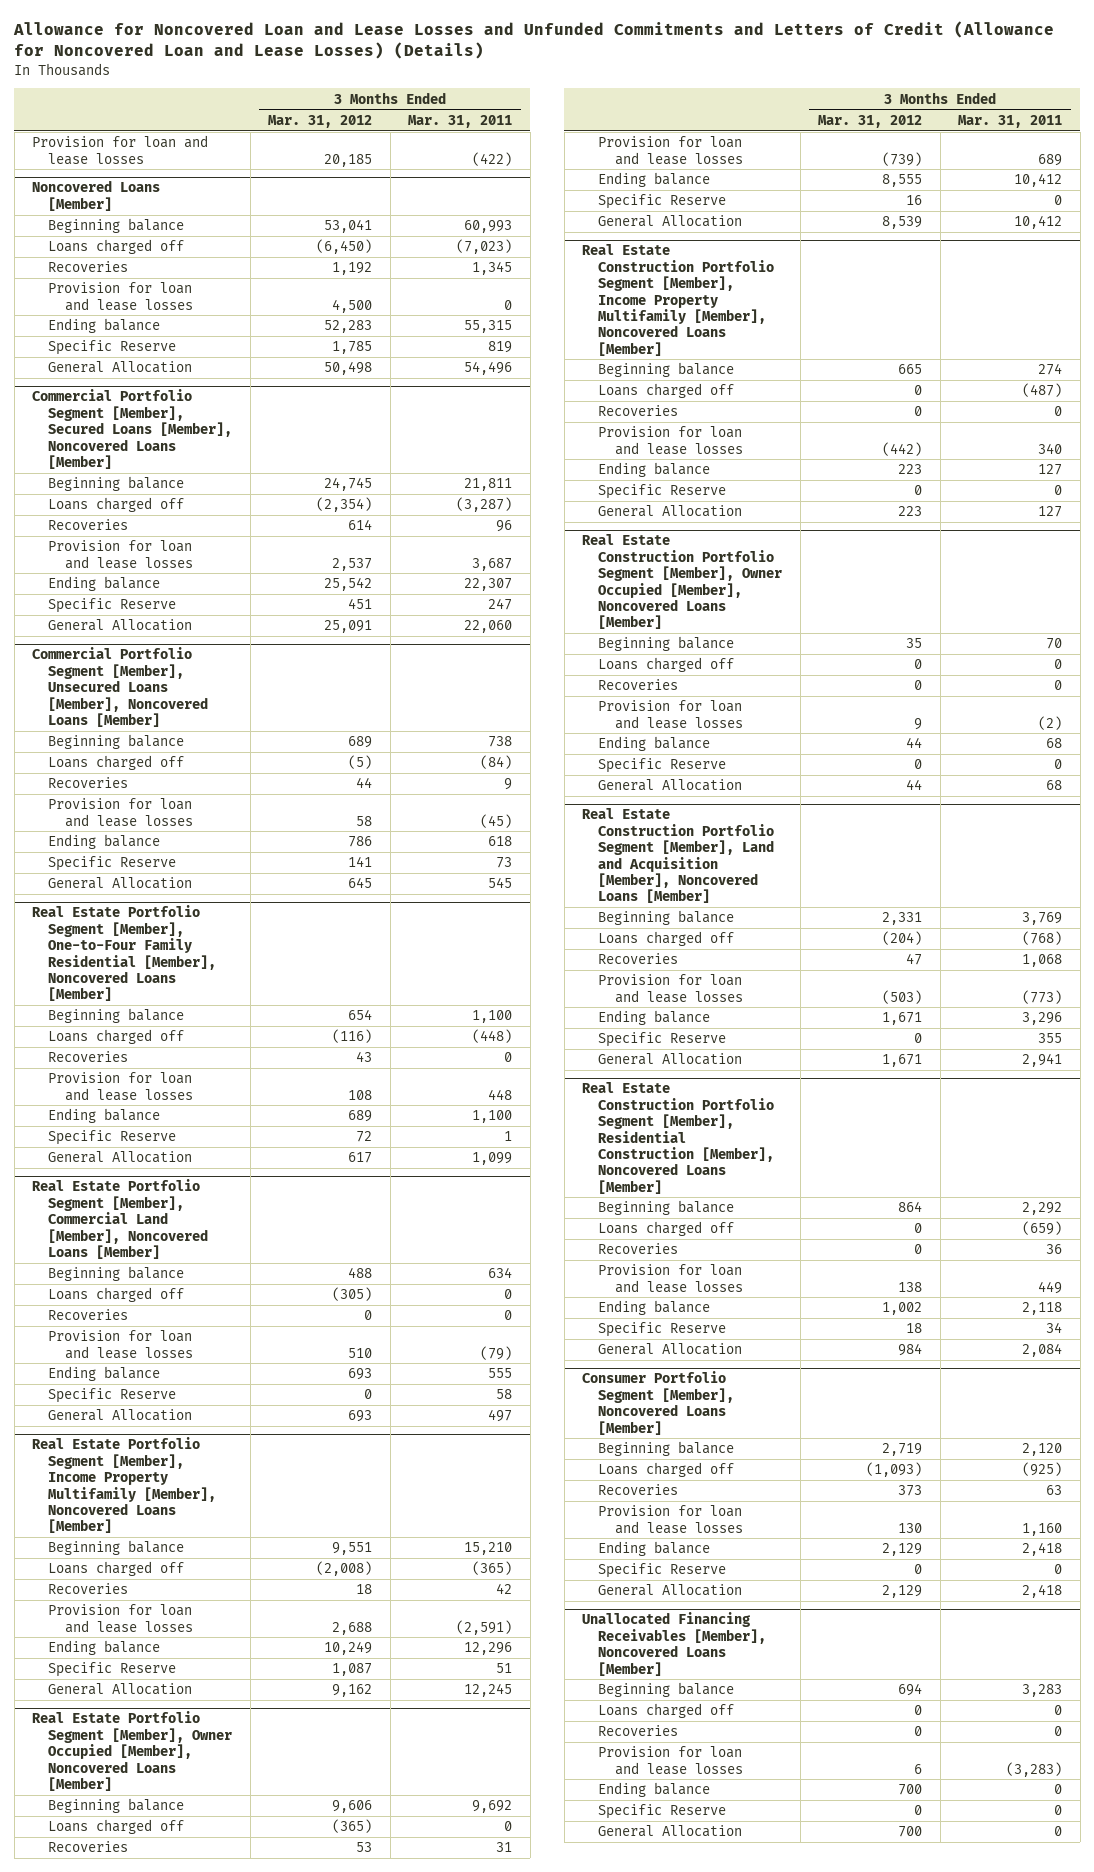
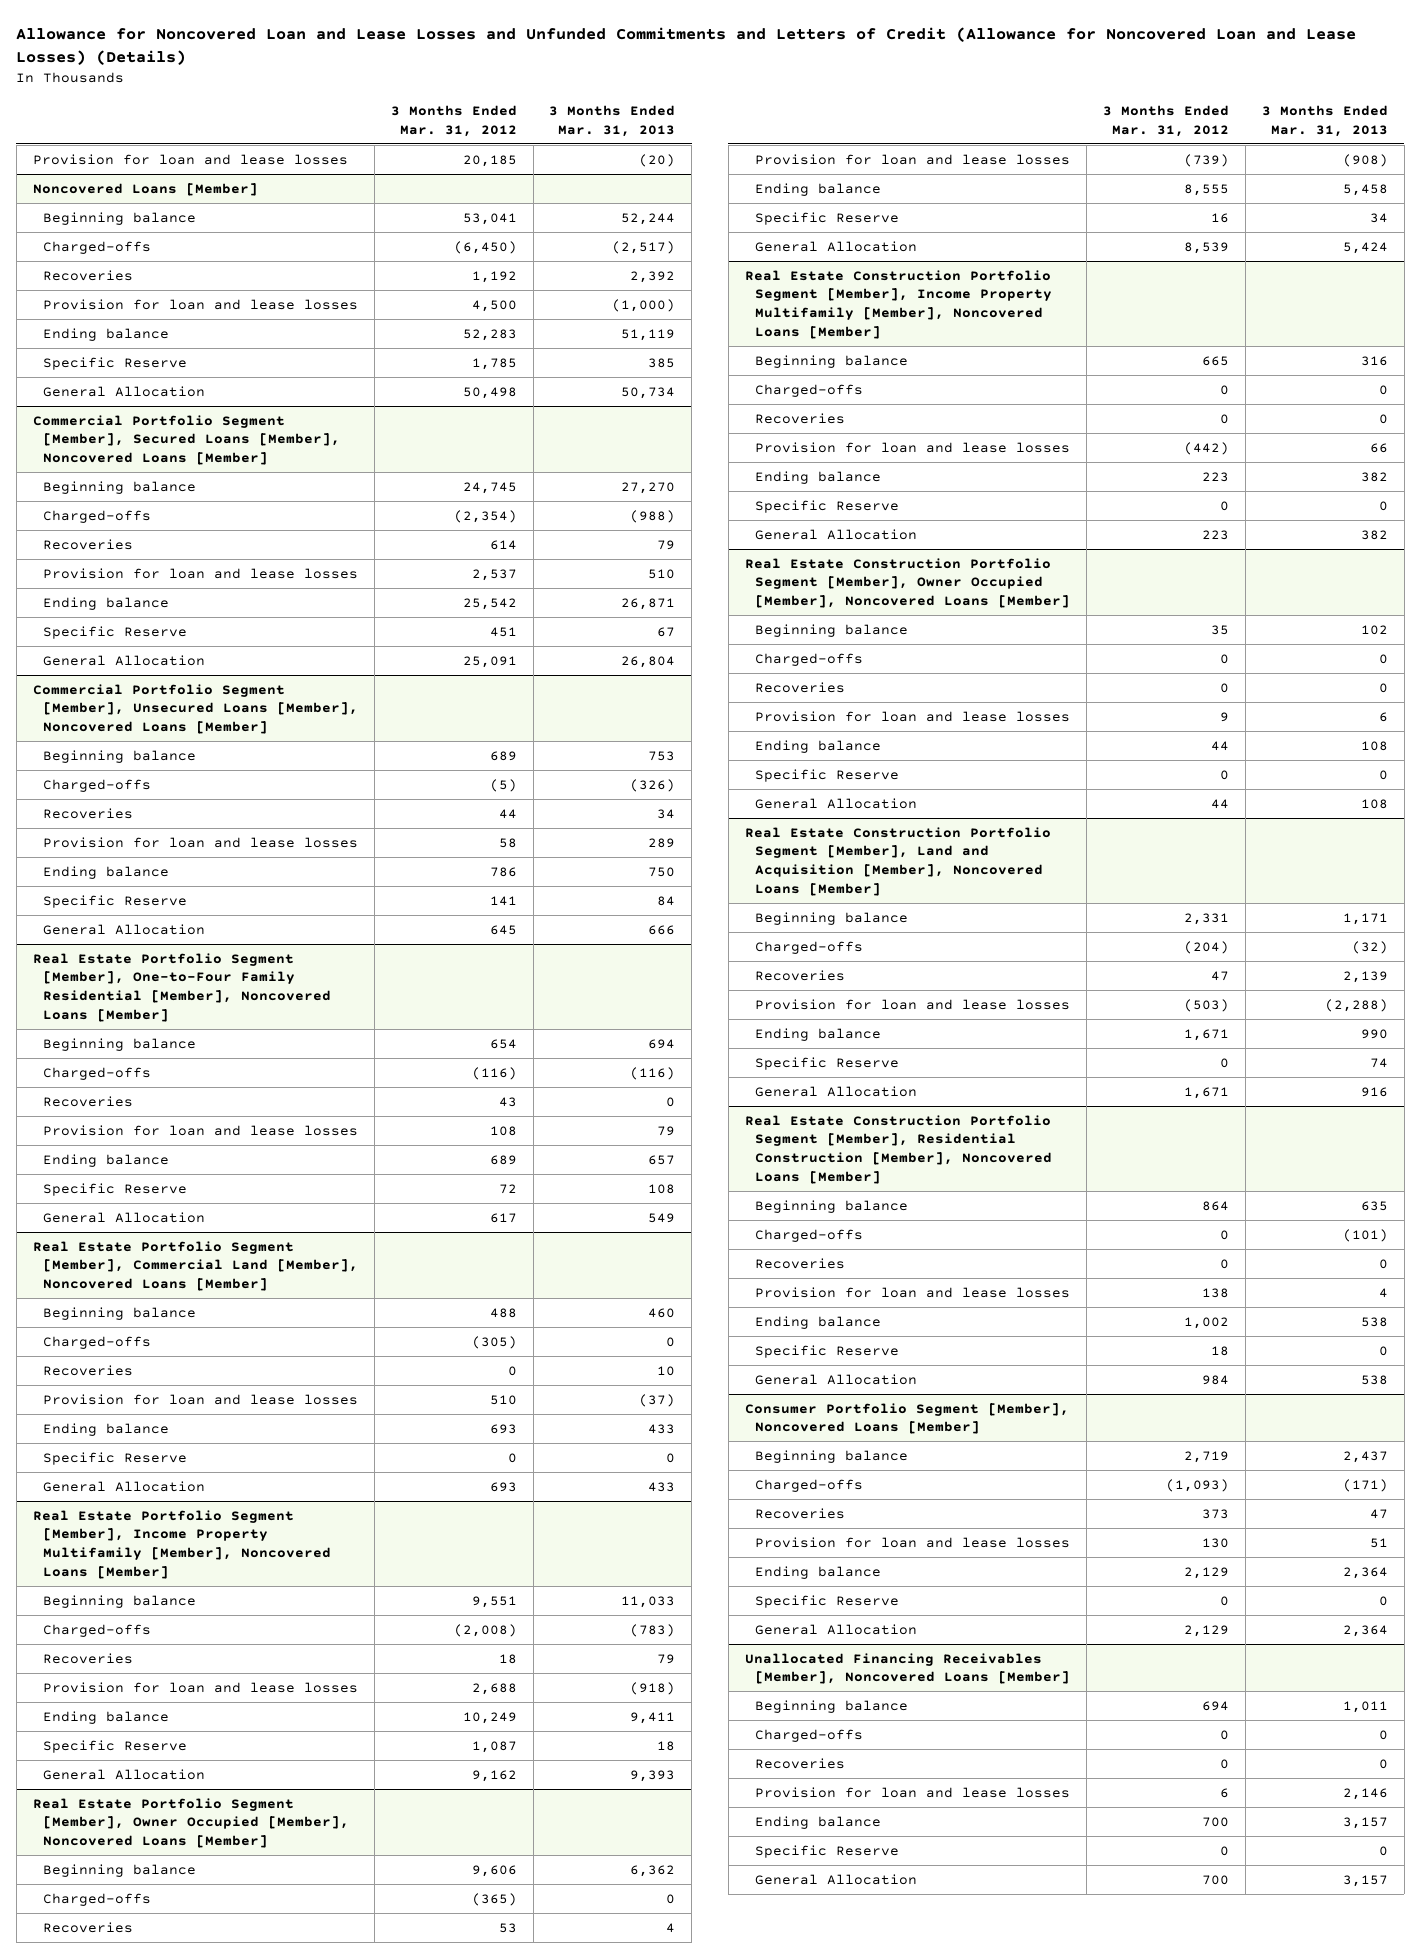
- | 3 Months Ended Mar. 31, 2012 | 3 Months Ended Mar. 31, 2011
+ | 3 Months Ended Mar. 31, 2012 | 3 Months Ended Mar. 31, 2013
@ Noncovered Loans [Member]
- Loans charged off | (6,450) | (7,023)
+ Charged-offs | (6,450) | (2,517)
@ Commercial Portfolio Segment [Member], Secured Loans [Member], Noncovered Loans [Member]
- Loans charged off | (2,354) | (3,287)
+ Charged-offs | (2,354) | (988)
@ Commercial Portfolio Segment [Member], Unsecured Loans [Member], Noncovered Loans [Member]
- Loans charged off | (5) | (84)
+ Charged-offs | (5) | (326)
@ Real Estate Portfolio Segment [Member], One-to-Four Family Residential [Member], Noncovered Loans [Member]
- Loans charged off | (116) | (448)
+ Charged-offs | (116) | (116)
@ Real Estate Portfolio Segment [Member], Commercial Land [Member], Noncovered Loans [Member]
- Loans charged off | (305) | 0
+ Charged-offs | (305) | 0
@ Real Estate Portfolio Segment [Member], Income Property Multifamily [Member], Noncovered Loans [Member]
- Loans charged off | (2,008) | (365)
+ Charged-offs | (2,008) | (783)
@ Real Estate Portfolio Segment [Member], Owner Occupied [Member], Noncovered Loans [Member]
- Loans charged off | (365) | 0
+ Charged-offs | (365) | 0
@ Real Estate Construction Portfolio Segment [Member], Income Property Multifamily [Member], Noncovered Loans [Member]
- Loans charged off | 0 | (487)
+ Charged-offs | 0 | 0
@ Real Estate Construction Portfolio Segment [Member], Owner Occupied [Member], Noncovered Loans [Member]
- Loans charged off | 0 | 0
+ Charged-offs | 0 | 0
@ Real Estate Construction Portfolio Segment [Member], Land and Acquisition [Member], Noncovered Loans [Member]
- Loans charged off | (204) | (768)
+ Charged-offs | (204) | (32)
@ Real Estate Construction Portfolio Segment [Member], Residential Construction [Member], Noncovered Loans [Member]
- Loans charged off | 0 | (659)
+ Charged-offs | 0 | (101)
@ Consumer Portfolio Segment [Member], Noncovered Loans [Member]
- Loans charged off | (1,093) | (925)
+ Charged-offs | (1,093) | (171)
@ Unallocated Financing Receivables [Member], Noncovered Loans [Member]
- Loans charged off | 0 | 0
+ Charged-offs | 0 | 0

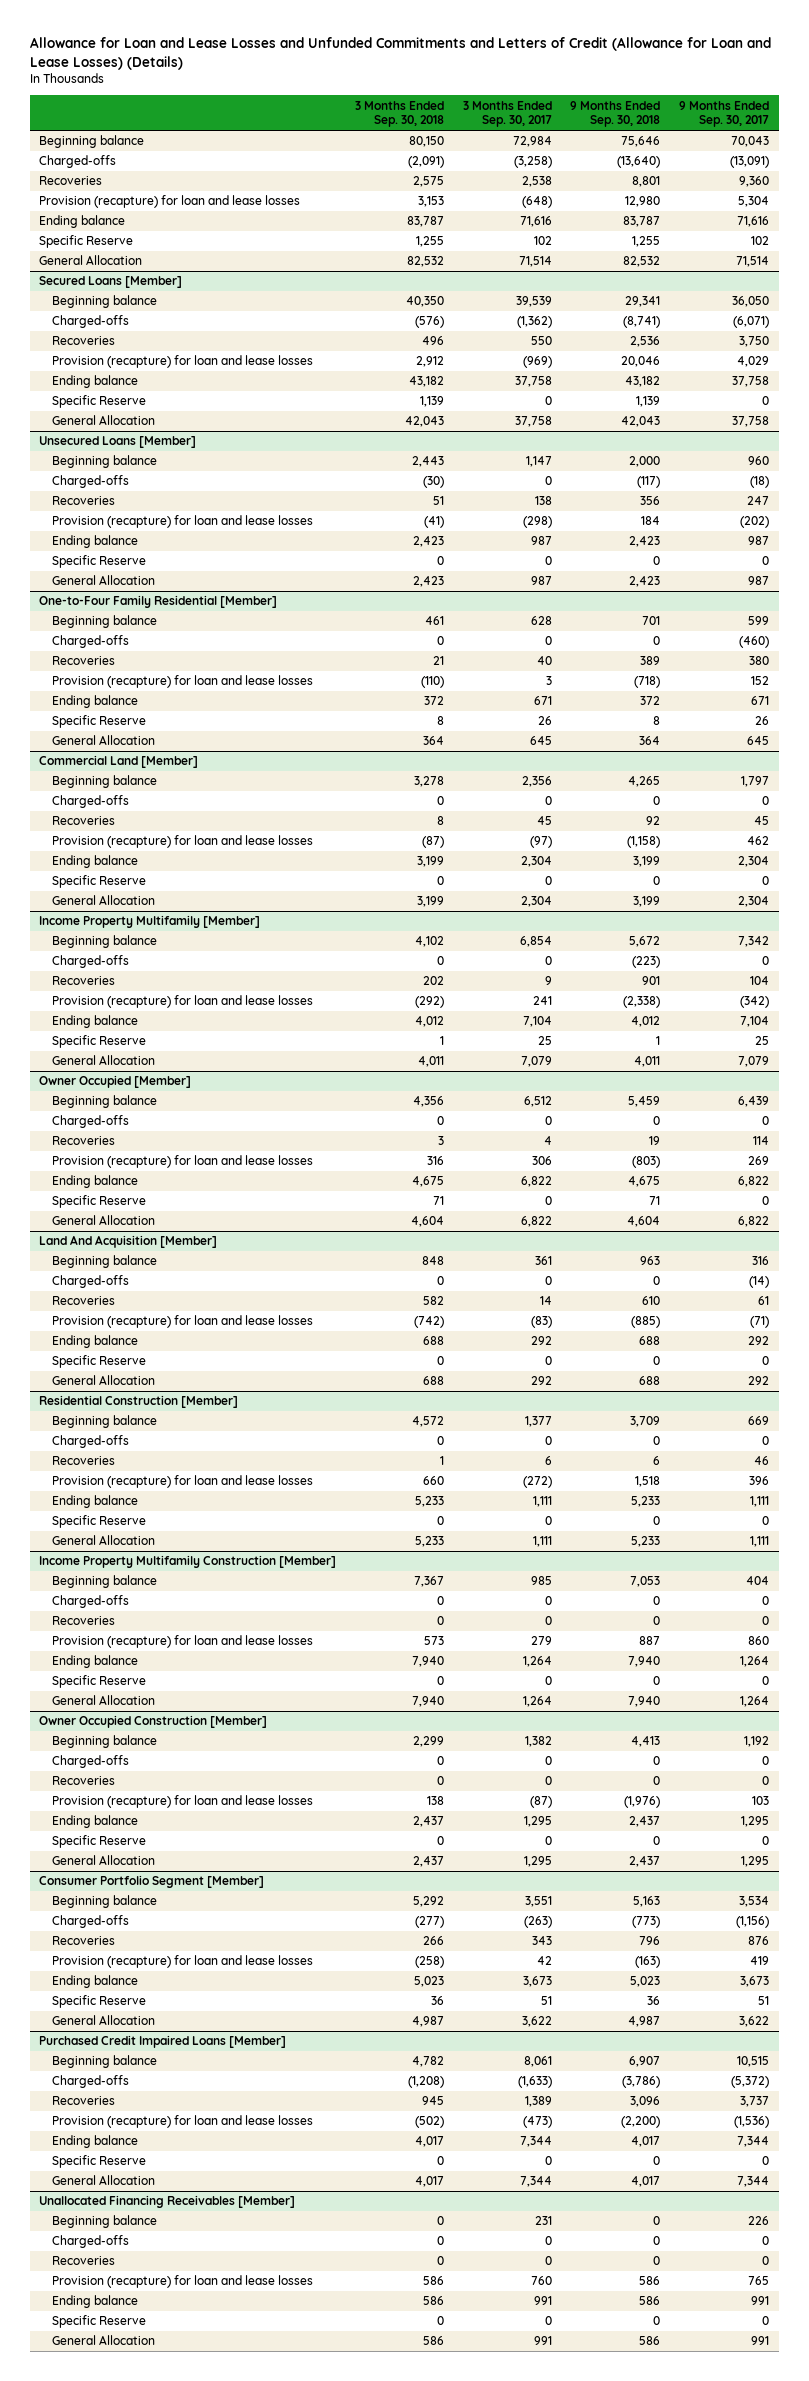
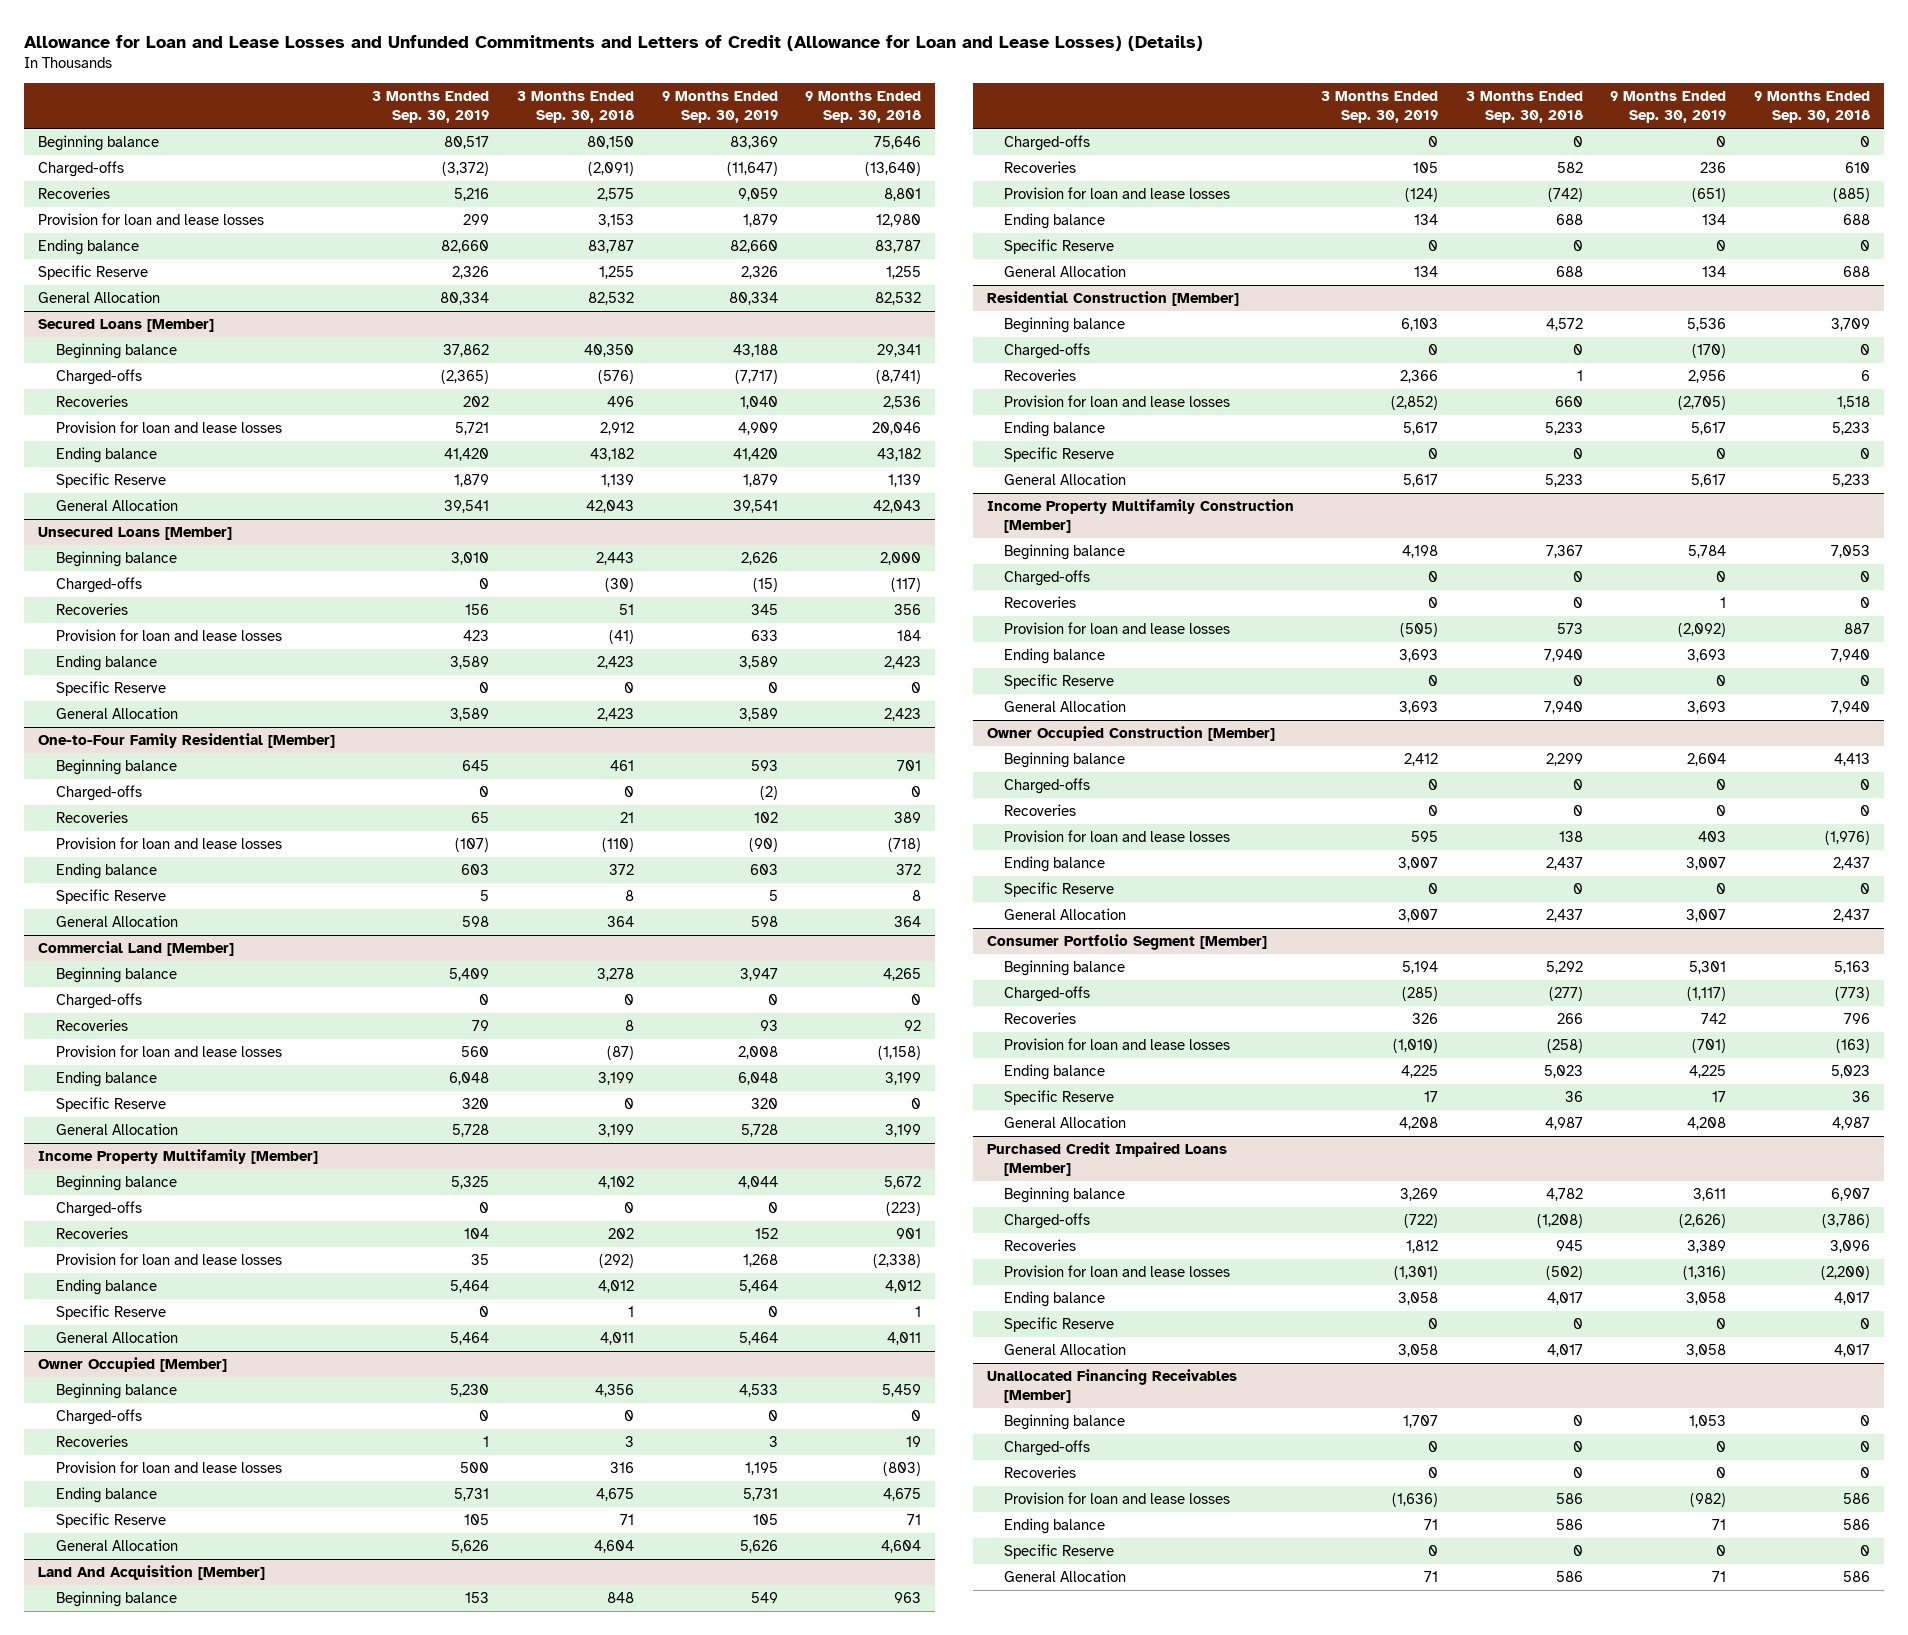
- | 3 Months Ended Sep. 30, 2018 | 3 Months Ended Sep. 30, 2017 | 9 Months Ended Sep. 30, 2018 | 9 Months Ended Sep. 30, 2017
+ | 3 Months Ended Sep. 30, 2019 | 3 Months Ended Sep. 30, 2018 | 9 Months Ended Sep. 30, 2019 | 9 Months Ended Sep. 30, 2018
- Provision (recapture) for loan and lease losses | 3,153 | (648) | 12,980 | 5,304
+ Provision for loan and lease losses | 299 | 3,153 | 1,879 | 12,980
@ Secured Loans [Member]
- Provision (recapture) for loan and lease losses | 2,912 | (969) | 20,046 | 4,029
+ Provision for loan and lease losses | 5,721 | 2,912 | 4,909 | 20,046
@ Unsecured Loans [Member]
- Provision (recapture) for loan and lease losses | (41) | (298) | 184 | (202)
+ Provision for loan and lease losses | 423 | (41) | 633 | 184
@ One-to-Four Family Residential [Member]
- Provision (recapture) for loan and lease losses | (110) | 3 | (718) | 152
+ Provision for loan and lease losses | (107) | (110) | (90) | (718)
@ Commercial Land [Member]
- Provision (recapture) for loan and lease losses | (87) | (97) | (1,158) | 462
+ Provision for loan and lease losses | 560 | (87) | 2,008 | (1,158)
@ Income Property Multifamily [Member]
- Provision (recapture) for loan and lease losses | (292) | 241 | (2,338) | (342)
+ Provision for loan and lease losses | 35 | (292) | 1,268 | (2,338)
@ Owner Occupied [Member]
- Provision (recapture) for loan and lease losses | 316 | 306 | (803) | 269
+ Provision for loan and lease losses | 500 | 316 | 1,195 | (803)
@ Land And Acquisition [Member]
- Provision (recapture) for loan and lease losses | (742) | (83) | (885) | (71)
+ Provision for loan and lease losses | (124) | (742) | (651) | (885)
@ Residential Construction [Member]
- Provision (recapture) for loan and lease losses | 660 | (272) | 1,518 | 396
+ Provision for loan and lease losses | (2,852) | 660 | (2,705) | 1,518
@ Income Property Multifamily Construction [Member]
- Provision (recapture) for loan and lease losses | 573 | 279 | 887 | 860
+ Provision for loan and lease losses | (505) | 573 | (2,092) | 887
@ Owner Occupied Construction [Member]
- Provision (recapture) for loan and lease losses | 138 | (87) | (1,976) | 103
+ Provision for loan and lease losses | 595 | 138 | 403 | (1,976)
@ Consumer Portfolio Segment [Member]
- Provision (recapture) for loan and lease losses | (258) | 42 | (163) | 419
+ Provision for loan and lease losses | (1,010) | (258) | (701) | (163)
@ Purchased Credit Impaired Loans [Member]
- Provision (recapture) for loan and lease losses | (502) | (473) | (2,200) | (1,536)
+ Provision for loan and lease losses | (1,301) | (502) | (1,316) | (2,200)
@ Unallocated Financing Receivables [Member]
- Provision (recapture) for loan and lease losses | 586 | 760 | 586 | 765
+ Provision for loan and lease losses | (1,636) | 586 | (982) | 586

